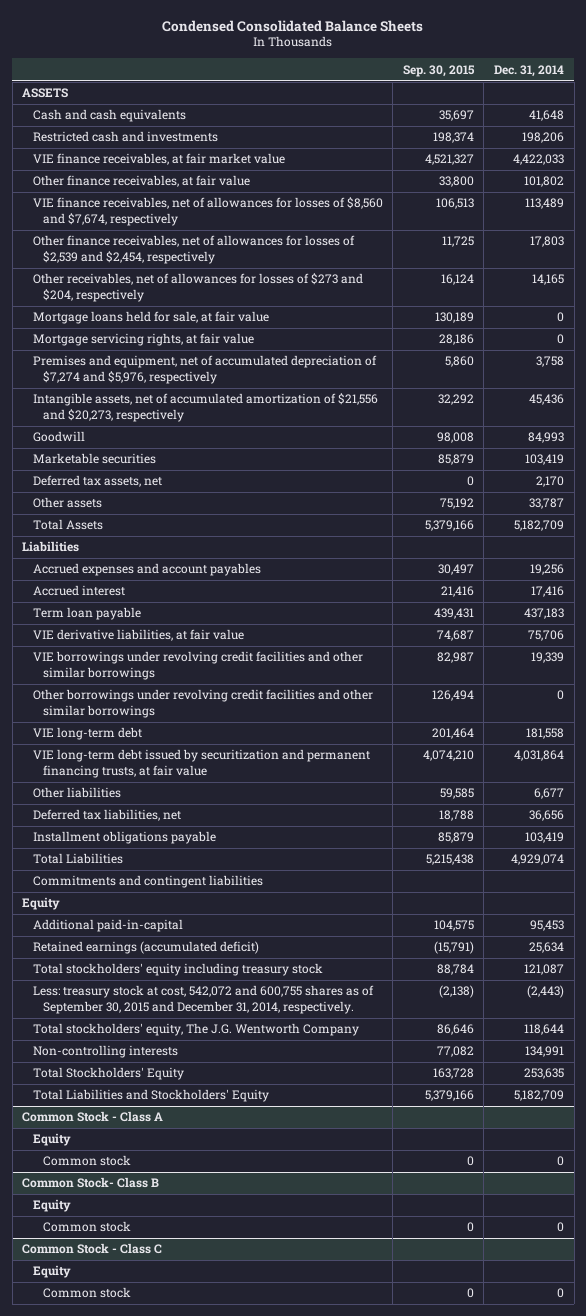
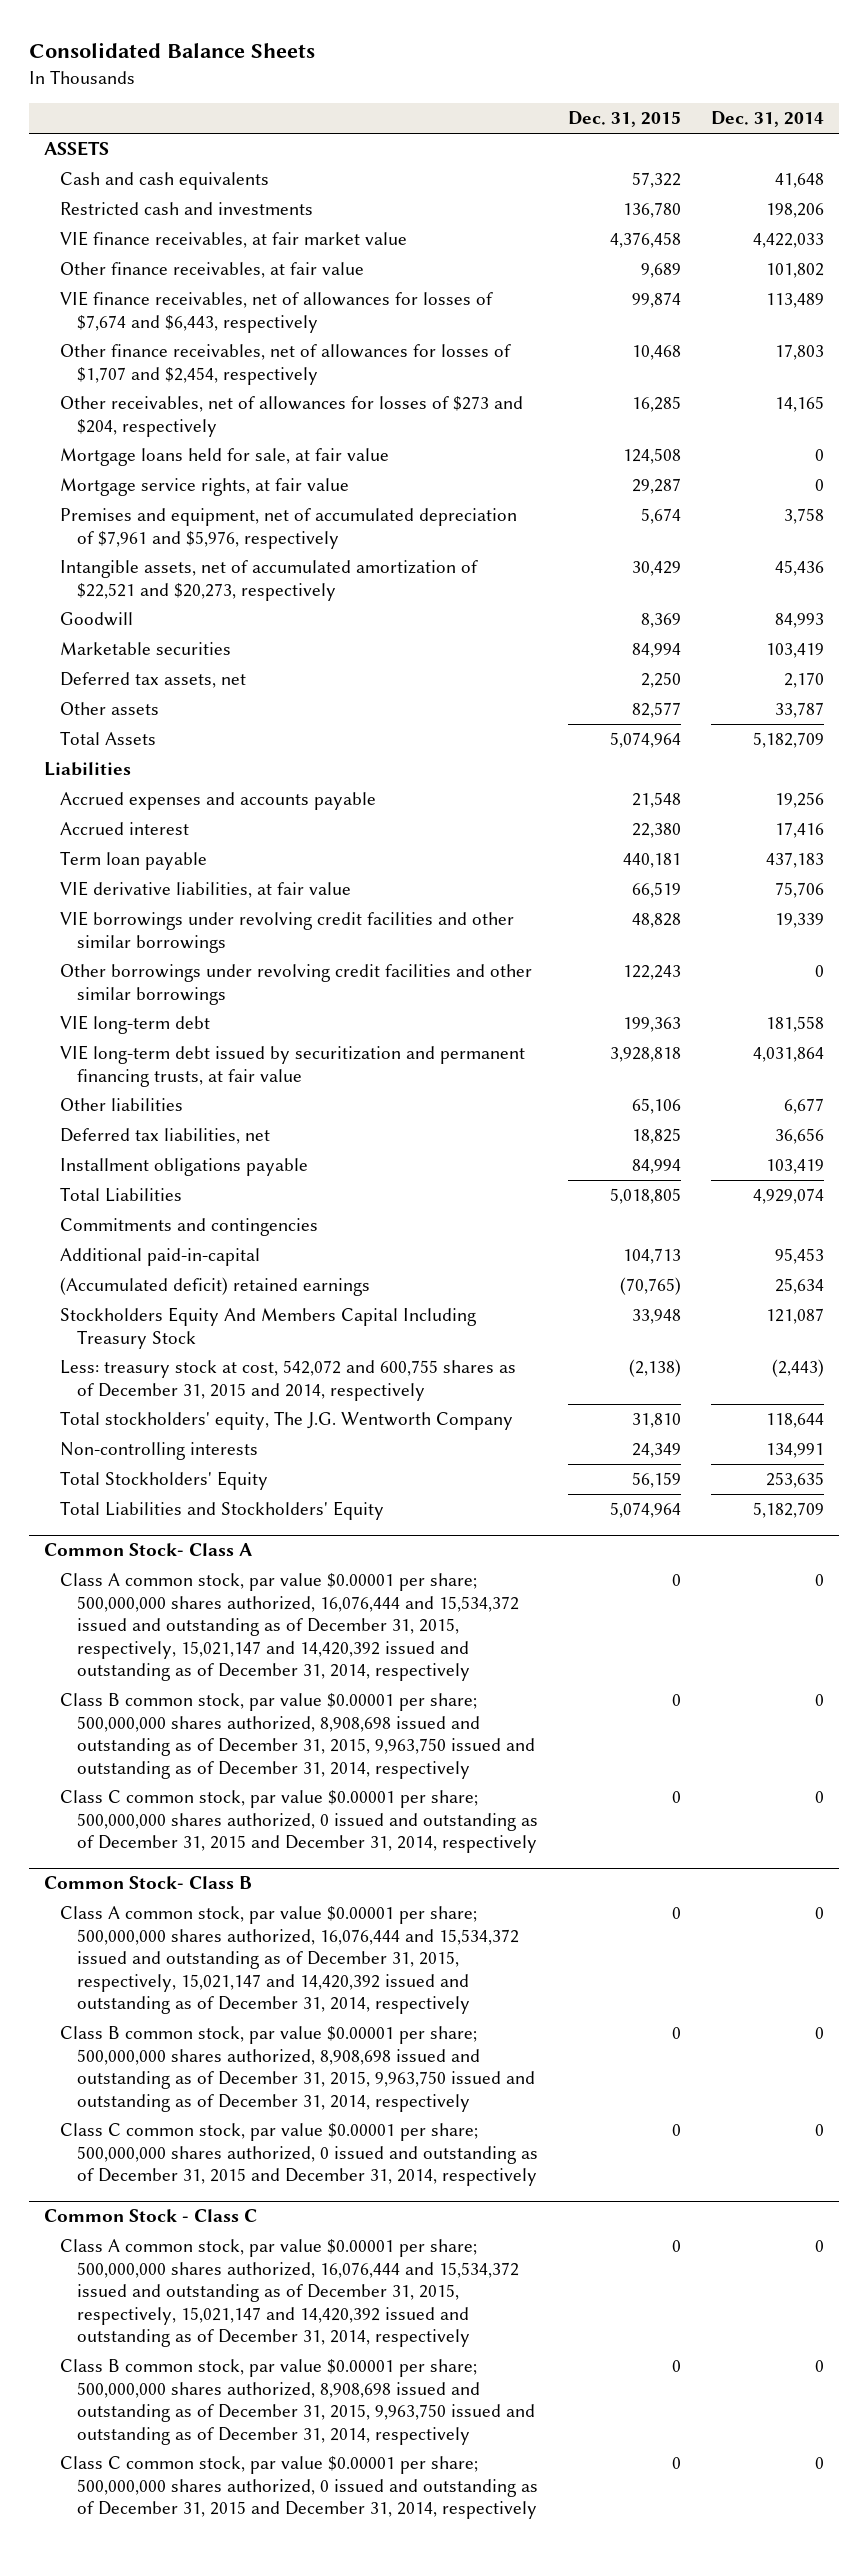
- Condensed Consolidated Balance Sheets
+ Consolidated Balance Sheets
- | Sep. 30, 2015 | Dec. 31, 2014
+ | Dec. 31, 2015 | Dec. 31, 2014
- VIE finance receivables, net of allowances for losses of $8,560 and $7,674, respectively | 106,513 | 113,489
- Other finance receivables, net of allowances for losses of $2,539 and $2,454, respectively | 11,725 | 17,803
+ VIE finance receivables, net of allowances for losses of $7,674 and $6,443, respectively | 99,874 | 113,489
+ Other finance receivables, net of allowances for losses of $1,707 and $2,454, respectively | 10,468 | 17,803
- Mortgage servicing rights, at fair value | 28,186 | 0
- Premises and equipment, net of accumulated depreciation of $7,274 and $5,976, respectively | 5,860 | 3,758
- Intangible assets, net of accumulated amortization of $21,556 and $20,273, respectively | 32,292 | 45,436
+ Mortgage service rights, at fair value | 29,287 | 0
+ Premises and equipment, net of accumulated depreciation of $7,961 and $5,976, respectively | 5,674 | 3,758
+ Intangible assets, net of accumulated amortization of $22,521 and $20,273, respectively | 30,429 | 45,436
- Accrued expenses and account payables | 30,497 | 19,256
+ Accrued expenses and accounts payable | 21,548 | 19,256
- Commitments and contingent liabilities
- Equity
+ Commitments and contingencies
- Retained earnings (accumulated deficit) | (15,791) | 25,634
- Total stockholders' equity including treasury stock | 88,784 | 121,087
- Less: treasury stock at cost, 542,072 and 600,755 shares as of September 30, 2015 and December 31, 2014, respectively. | (2,138) | (2,443)
+ (Accumulated deficit) retained earnings | (70,765) | 25,634
+ Stockholders Equity And Members Capital Including Treasury Stock | 33,948 | 121,087
+ Less: treasury stock at cost, 542,072 and 600,755 shares as of December 31, 2015 and 2014, respectively | (2,138) | (2,443)
- Common Stock - Class A
- Equity
- Common stock | 0 | 0
+ Common Stock- Class A
+ Class A common stock, par value $0.00001 per share; 500,000,000 shares authorized, 16,076,444 and 15,534,372 issued and outstanding as of December 31, 2015, respectively, 15,021,147 and 14,420,392 issued and outstanding as of December 31, 2014, respectively | 0 | 0
+ Class B common stock, par value $0.00001 per share; 500,000,000 shares authorized, 8,908,698 issued and outstanding as of December 31, 2015, 9,963,750 issued and outstanding as of December 31, 2014, respectively | 0 | 0
+ Class C common stock, par value $0.00001 per share; 500,000,000 shares authorized, 0 issued and outstanding as of December 31, 2015 and December 31, 2014, respectively | 0 | 0
@ Common Stock- Class B
- Equity
- Common stock | 0 | 0
+ Class A common stock, par value $0.00001 per share; 500,000,000 shares authorized, 16,076,444 and 15,534,372 issued and outstanding as of December 31, 2015, respectively, 15,021,147 and 14,420,392 issued and outstanding as of December 31, 2014, respectively | 0 | 0
+ Class B common stock, par value $0.00001 per share; 500,000,000 shares authorized, 8,908,698 issued and outstanding as of December 31, 2015, 9,963,750 issued and outstanding as of December 31, 2014, respectively | 0 | 0
+ Class C common stock, par value $0.00001 per share; 500,000,000 shares authorized, 0 issued and outstanding as of December 31, 2015 and December 31, 2014, respectively | 0 | 0
@ Common Stock - Class C
- Equity
- Common stock | 0 | 0
+ Class A common stock, par value $0.00001 per share; 500,000,000 shares authorized, 16,076,444 and 15,534,372 issued and outstanding as of December 31, 2015, respectively, 15,021,147 and 14,420,392 issued and outstanding as of December 31, 2014, respectively | 0 | 0
+ Class B common stock, par value $0.00001 per share; 500,000,000 shares authorized, 8,908,698 issued and outstanding as of December 31, 2015, 9,963,750 issued and outstanding as of December 31, 2014, respectively | 0 | 0
+ Class C common stock, par value $0.00001 per share; 500,000,000 shares authorized, 0 issued and outstanding as of December 31, 2015 and December 31, 2014, respectively | 0 | 0

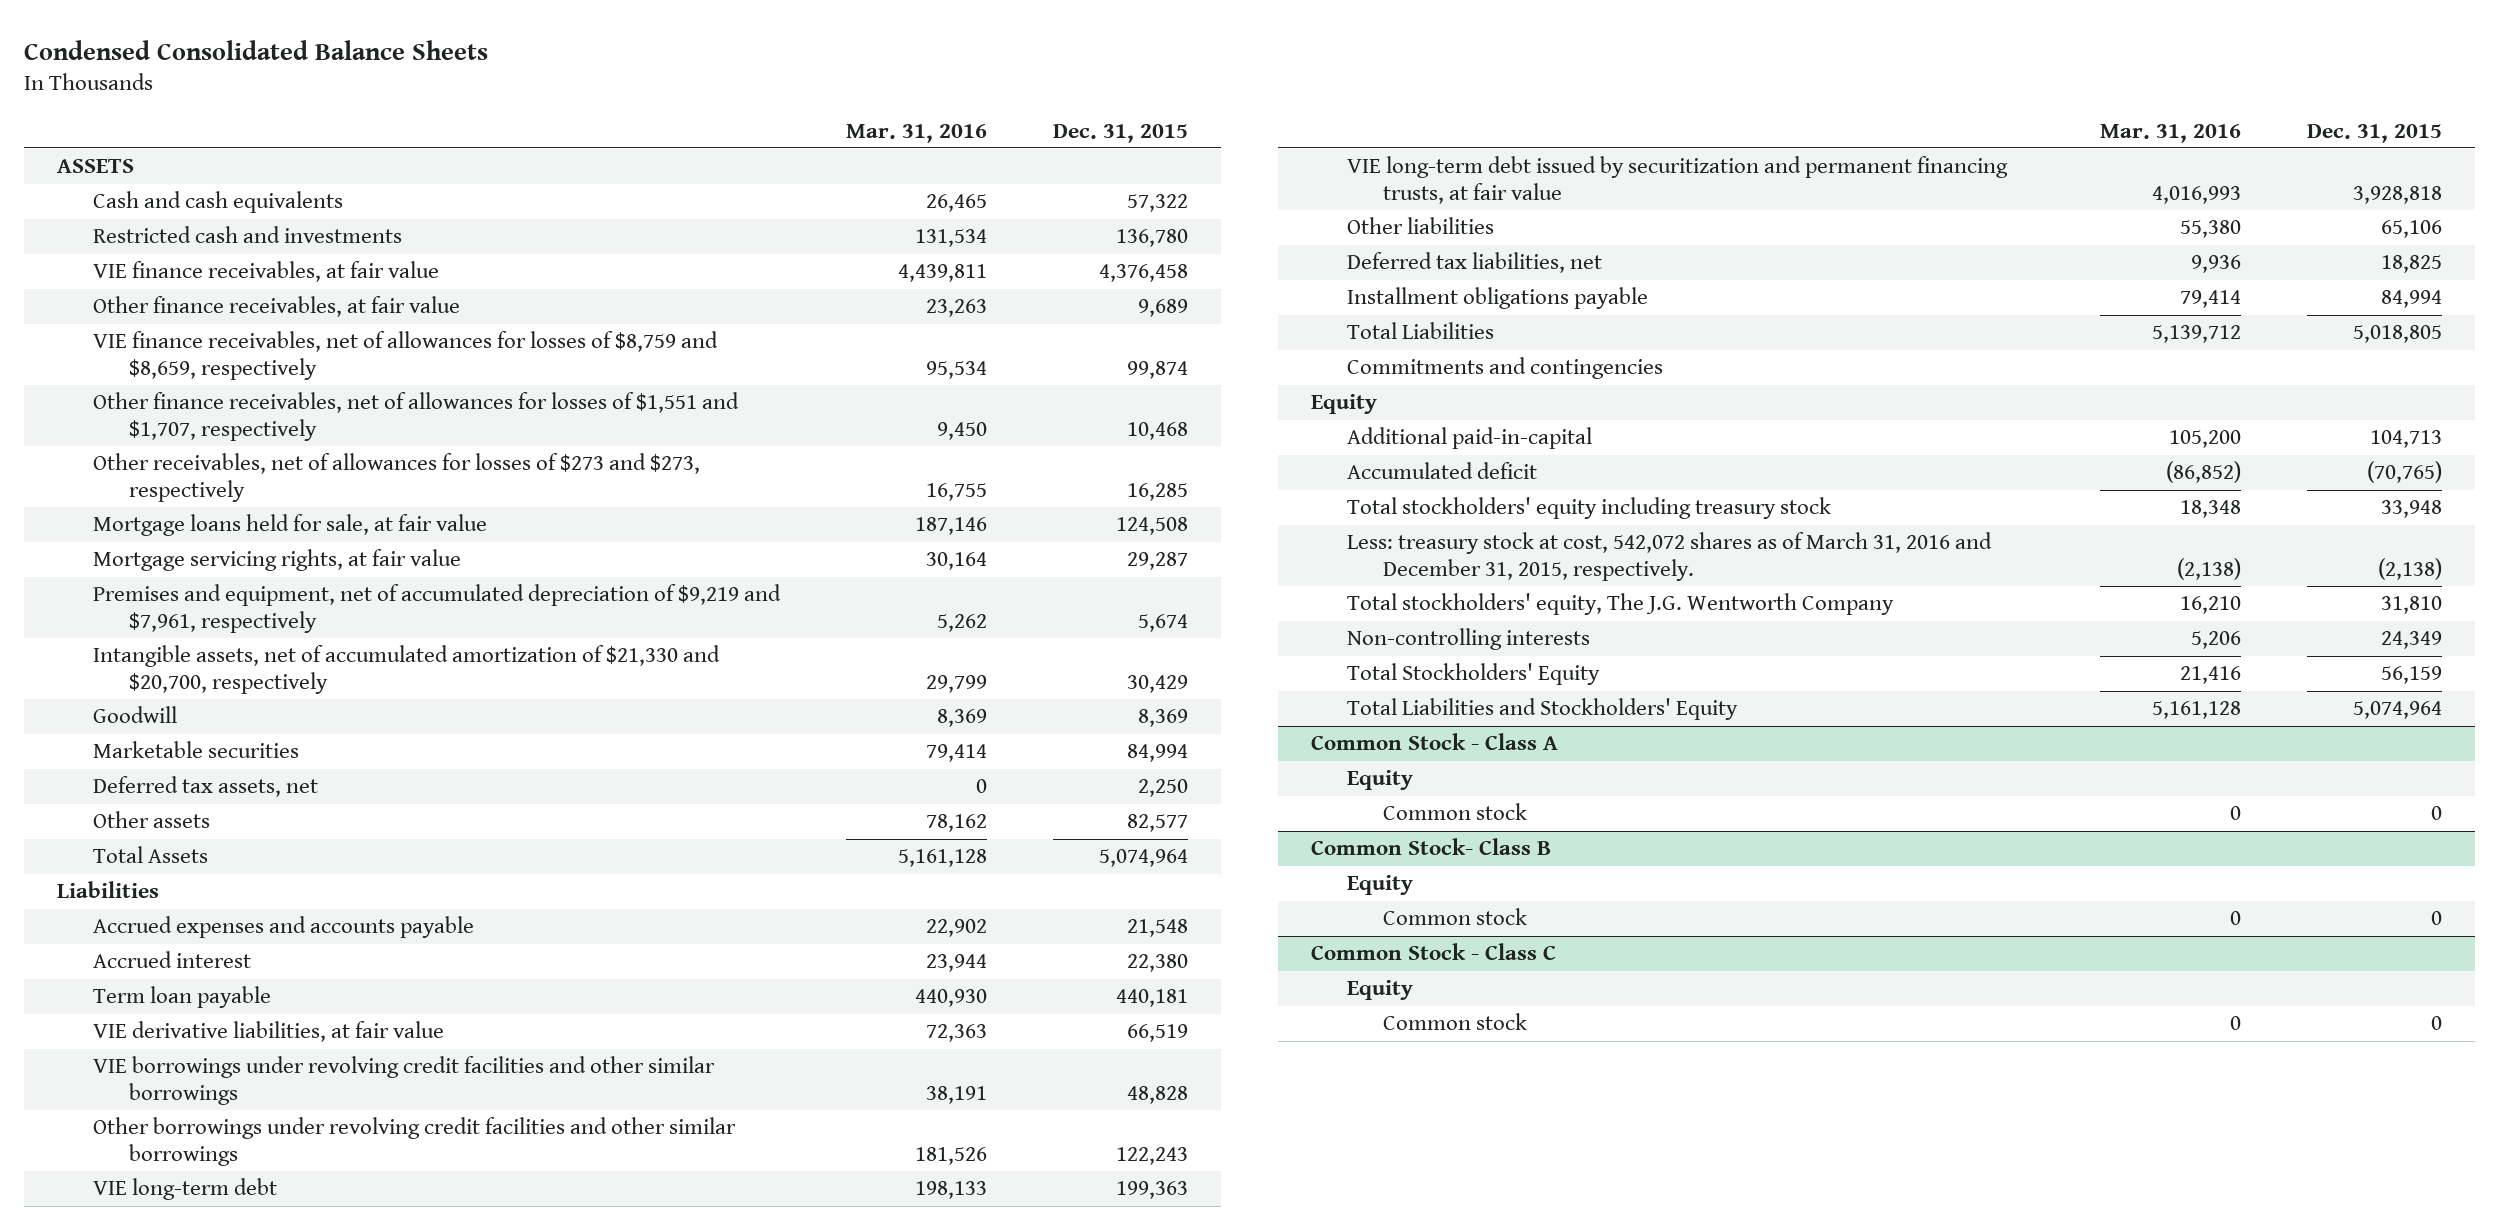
- Consolidated Balance Sheets
+ Condensed Consolidated Balance Sheets
- | Dec. 31, 2015 | Dec. 31, 2014
+ | Mar. 31, 2016 | Dec. 31, 2015
- VIE finance receivables, at fair market value | 4,376,458 | 4,422,033
+ VIE finance receivables, at fair value | 4,439,811 | 4,376,458
- VIE finance receivables, net of allowances for losses of $7,674 and $6,443, respectively | 99,874 | 113,489
- Other finance receivables, net of allowances for losses of $1,707 and $2,454, respectively | 10,468 | 17,803
- Other receivables, net of allowances for losses of $273 and $204, respectively | 16,285 | 14,165
+ VIE finance receivables, net of allowances for losses of $8,759 and $8,659, respectively | 95,534 | 99,874
+ Other finance receivables, net of allowances for losses of $1,551 and $1,707, respectively | 9,450 | 10,468
+ Other receivables, net of allowances for losses of $273 and $273, respectively | 16,755 | 16,285
- Mortgage service rights, at fair value | 29,287 | 0
- Premises and equipment, net of accumulated depreciation of $7,961 and $5,976, respectively | 5,674 | 3,758
- Intangible assets, net of accumulated amortization of $22,521 and $20,273, respectively | 30,429 | 45,436
+ Mortgage servicing rights, at fair value | 30,164 | 29,287
+ Premises and equipment, net of accumulated depreciation of $9,219 and $7,961, respectively | 5,262 | 5,674
+ Intangible assets, net of accumulated amortization of $21,330 and $20,700, respectively | 29,799 | 30,429
+ Equity
- (Accumulated deficit) retained earnings | (70,765) | 25,634
- Stockholders Equity And Members Capital Including Treasury Stock | 33,948 | 121,087
- Less: treasury stock at cost, 542,072 and 600,755 shares as of December 31, 2015 and 2014, respectively | (2,138) | (2,443)
+ Accumulated deficit | (86,852) | (70,765)
+ Total stockholders' equity including treasury stock | 18,348 | 33,948
+ Less: treasury stock at cost, 542,072 shares as of March 31, 2016 and December 31, 2015, respectively. | (2,138) | (2,138)
- Common Stock- Class A
- Class A common stock, par value $0.00001 per share; 500,000,000 shares authorized, 16,076,444 and 15,534,372 issued and outstanding as of December 31, 2015, respectively, 15,021,147 and 14,420,392 issued and outstanding as of December 31, 2014, respectively | 0 | 0
- Class B common stock, par value $0.00001 per share; 500,000,000 shares authorized, 8,908,698 issued and outstanding as of December 31, 2015, 9,963,750 issued and outstanding as of December 31, 2014, respectively | 0 | 0
- Class C common stock, par value $0.00001 per share; 500,000,000 shares authorized, 0 issued and outstanding as of December 31, 2015 and December 31, 2014, respectively | 0 | 0
+ Common Stock - Class A
+ Equity
+ Common stock | 0 | 0
@ Common Stock- Class B
- Class A common stock, par value $0.00001 per share; 500,000,000 shares authorized, 16,076,444 and 15,534,372 issued and outstanding as of December 31, 2015, respectively, 15,021,147 and 14,420,392 issued and outstanding as of December 31, 2014, respectively | 0 | 0
- Class B common stock, par value $0.00001 per share; 500,000,000 shares authorized, 8,908,698 issued and outstanding as of December 31, 2015, 9,963,750 issued and outstanding as of December 31, 2014, respectively | 0 | 0
- Class C common stock, par value $0.00001 per share; 500,000,000 shares authorized, 0 issued and outstanding as of December 31, 2015 and December 31, 2014, respectively | 0 | 0
+ Equity
+ Common stock | 0 | 0
@ Common Stock - Class C
- Class A common stock, par value $0.00001 per share; 500,000,000 shares authorized, 16,076,444 and 15,534,372 issued and outstanding as of December 31, 2015, respectively, 15,021,147 and 14,420,392 issued and outstanding as of December 31, 2014, respectively | 0 | 0
- Class B common stock, par value $0.00001 per share; 500,000,000 shares authorized, 8,908,698 issued and outstanding as of December 31, 2015, 9,963,750 issued and outstanding as of December 31, 2014, respectively | 0 | 0
- Class C common stock, par value $0.00001 per share; 500,000,000 shares authorized, 0 issued and outstanding as of December 31, 2015 and December 31, 2014, respectively | 0 | 0
+ Equity
+ Common stock | 0 | 0

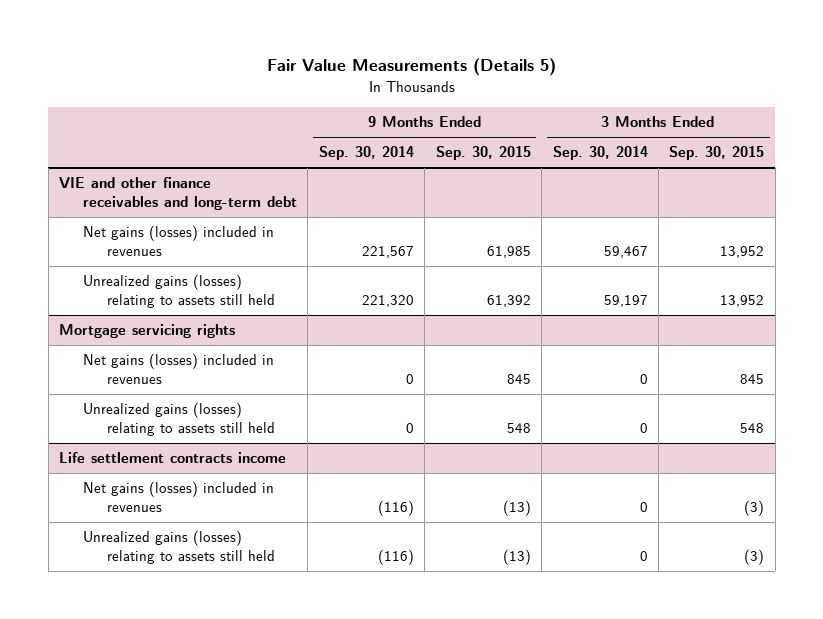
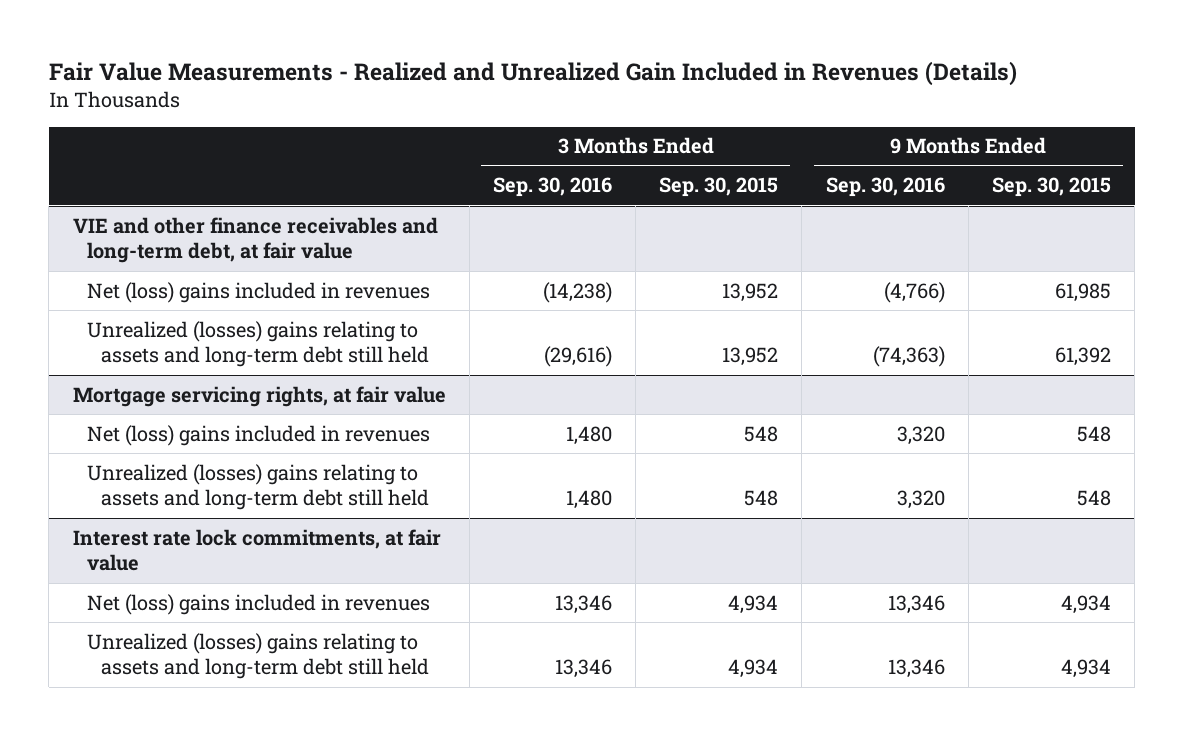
- Fair Value Measurements (Details 5)
+ Fair Value Measurements - Realized and Unrealized Gain Included in Revenues (Details)
- | 9 Months Ended Sep. 30, 2014 | 9 Months Ended Sep. 30, 2015 | 3 Months Ended Sep. 30, 2014 | 3 Months Ended Sep. 30, 2015
+ | 3 Months Ended Sep. 30, 2016 | 3 Months Ended Sep. 30, 2015 | 9 Months Ended Sep. 30, 2016 | 9 Months Ended Sep. 30, 2015
- VIE and other finance receivables and long-term debt
- Net gains (losses) included in revenues | 221,567 | 61,985 | 59,467 | 13,952
- Unrealized gains (losses) relating to assets still held | 221,320 | 61,392 | 59,197 | 13,952
- Mortgage servicing rights
- Net gains (losses) included in revenues | 0 | 845 | 0 | 845
- Unrealized gains (losses) relating to assets still held | 0 | 548 | 0 | 548
- Life settlement contracts income
- Net gains (losses) included in revenues | (116) | (13) | 0 | (3)
- Unrealized gains (losses) relating to assets still held | (116) | (13) | 0 | (3)
+ VIE and other finance receivables and long-term debt, at fair value
+ Net (loss) gains included in revenues | (14,238) | 13,952 | (4,766) | 61,985
+ Unrealized (losses) gains relating to assets and long-term debt still held | (29,616) | 13,952 | (74,363) | 61,392
+ Mortgage servicing rights, at fair value
+ Net (loss) gains included in revenues | 1,480 | 548 | 3,320 | 548
+ Unrealized (losses) gains relating to assets and long-term debt still held | 1,480 | 548 | 3,320 | 548
+ Interest rate lock commitments, at fair value
+ Net (loss) gains included in revenues | 13,346 | 4,934 | 13,346 | 4,934
+ Unrealized (losses) gains relating to assets and long-term debt still held | 13,346 | 4,934 | 13,346 | 4,934

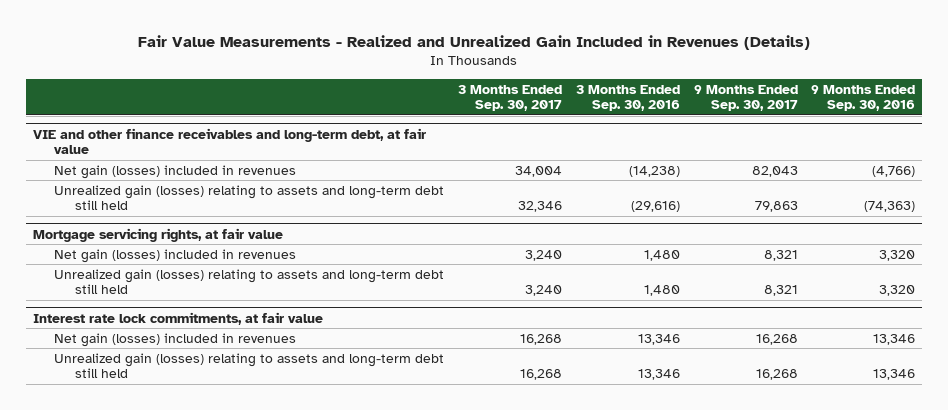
- | 3 Months Ended Sep. 30, 2016 | 3 Months Ended Sep. 30, 2015 | 9 Months Ended Sep. 30, 2016 | 9 Months Ended Sep. 30, 2015
+ | 3 Months Ended Sep. 30, 2017 | 3 Months Ended Sep. 30, 2016 | 9 Months Ended Sep. 30, 2017 | 9 Months Ended Sep. 30, 2016
@ VIE and other finance receivables and long-term debt, at fair value
- Net (loss) gains included in revenues | (14,238) | 13,952 | (4,766) | 61,985
- Unrealized (losses) gains relating to assets and long-term debt still held | (29,616) | 13,952 | (74,363) | 61,392
+ Net gain (losses) included in revenues | 34,004 | (14,238) | 82,043 | (4,766)
+ Unrealized gain (losses) relating to assets and long-term debt still held | 32,346 | (29,616) | 79,863 | (74,363)
@ Mortgage servicing rights, at fair value
- Net (loss) gains included in revenues | 1,480 | 548 | 3,320 | 548
- Unrealized (losses) gains relating to assets and long-term debt still held | 1,480 | 548 | 3,320 | 548
+ Net gain (losses) included in revenues | 3,240 | 1,480 | 8,321 | 3,320
+ Unrealized gain (losses) relating to assets and long-term debt still held | 3,240 | 1,480 | 8,321 | 3,320
@ Interest rate lock commitments, at fair value
- Net (loss) gains included in revenues | 13,346 | 4,934 | 13,346 | 4,934
- Unrealized (losses) gains relating to assets and long-term debt still held | 13,346 | 4,934 | 13,346 | 4,934
+ Net gain (losses) included in revenues | 16,268 | 13,346 | 16,268 | 13,346
+ Unrealized gain (losses) relating to assets and long-term debt still held | 16,268 | 13,346 | 16,268 | 13,346

